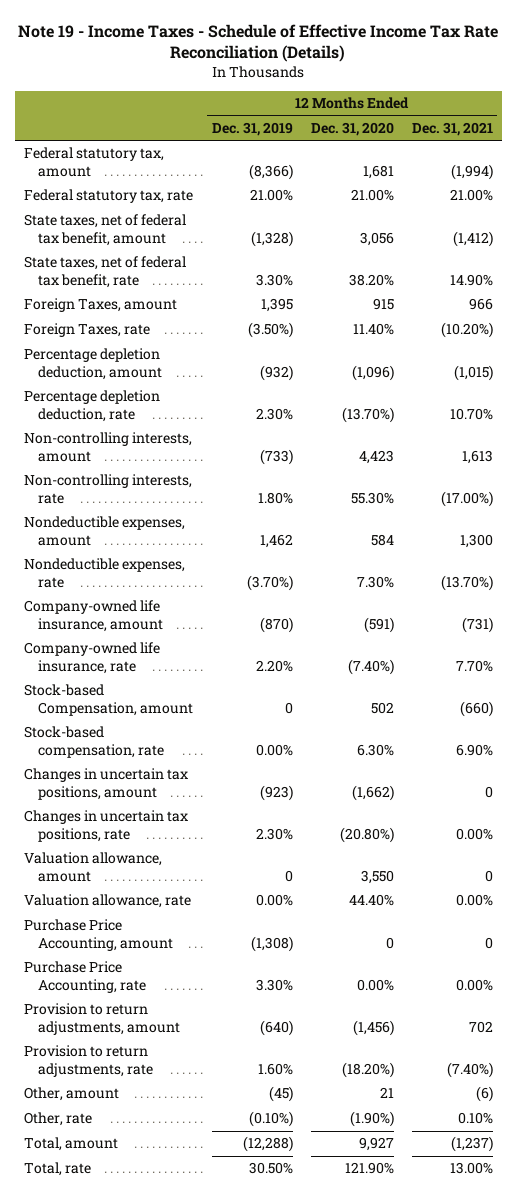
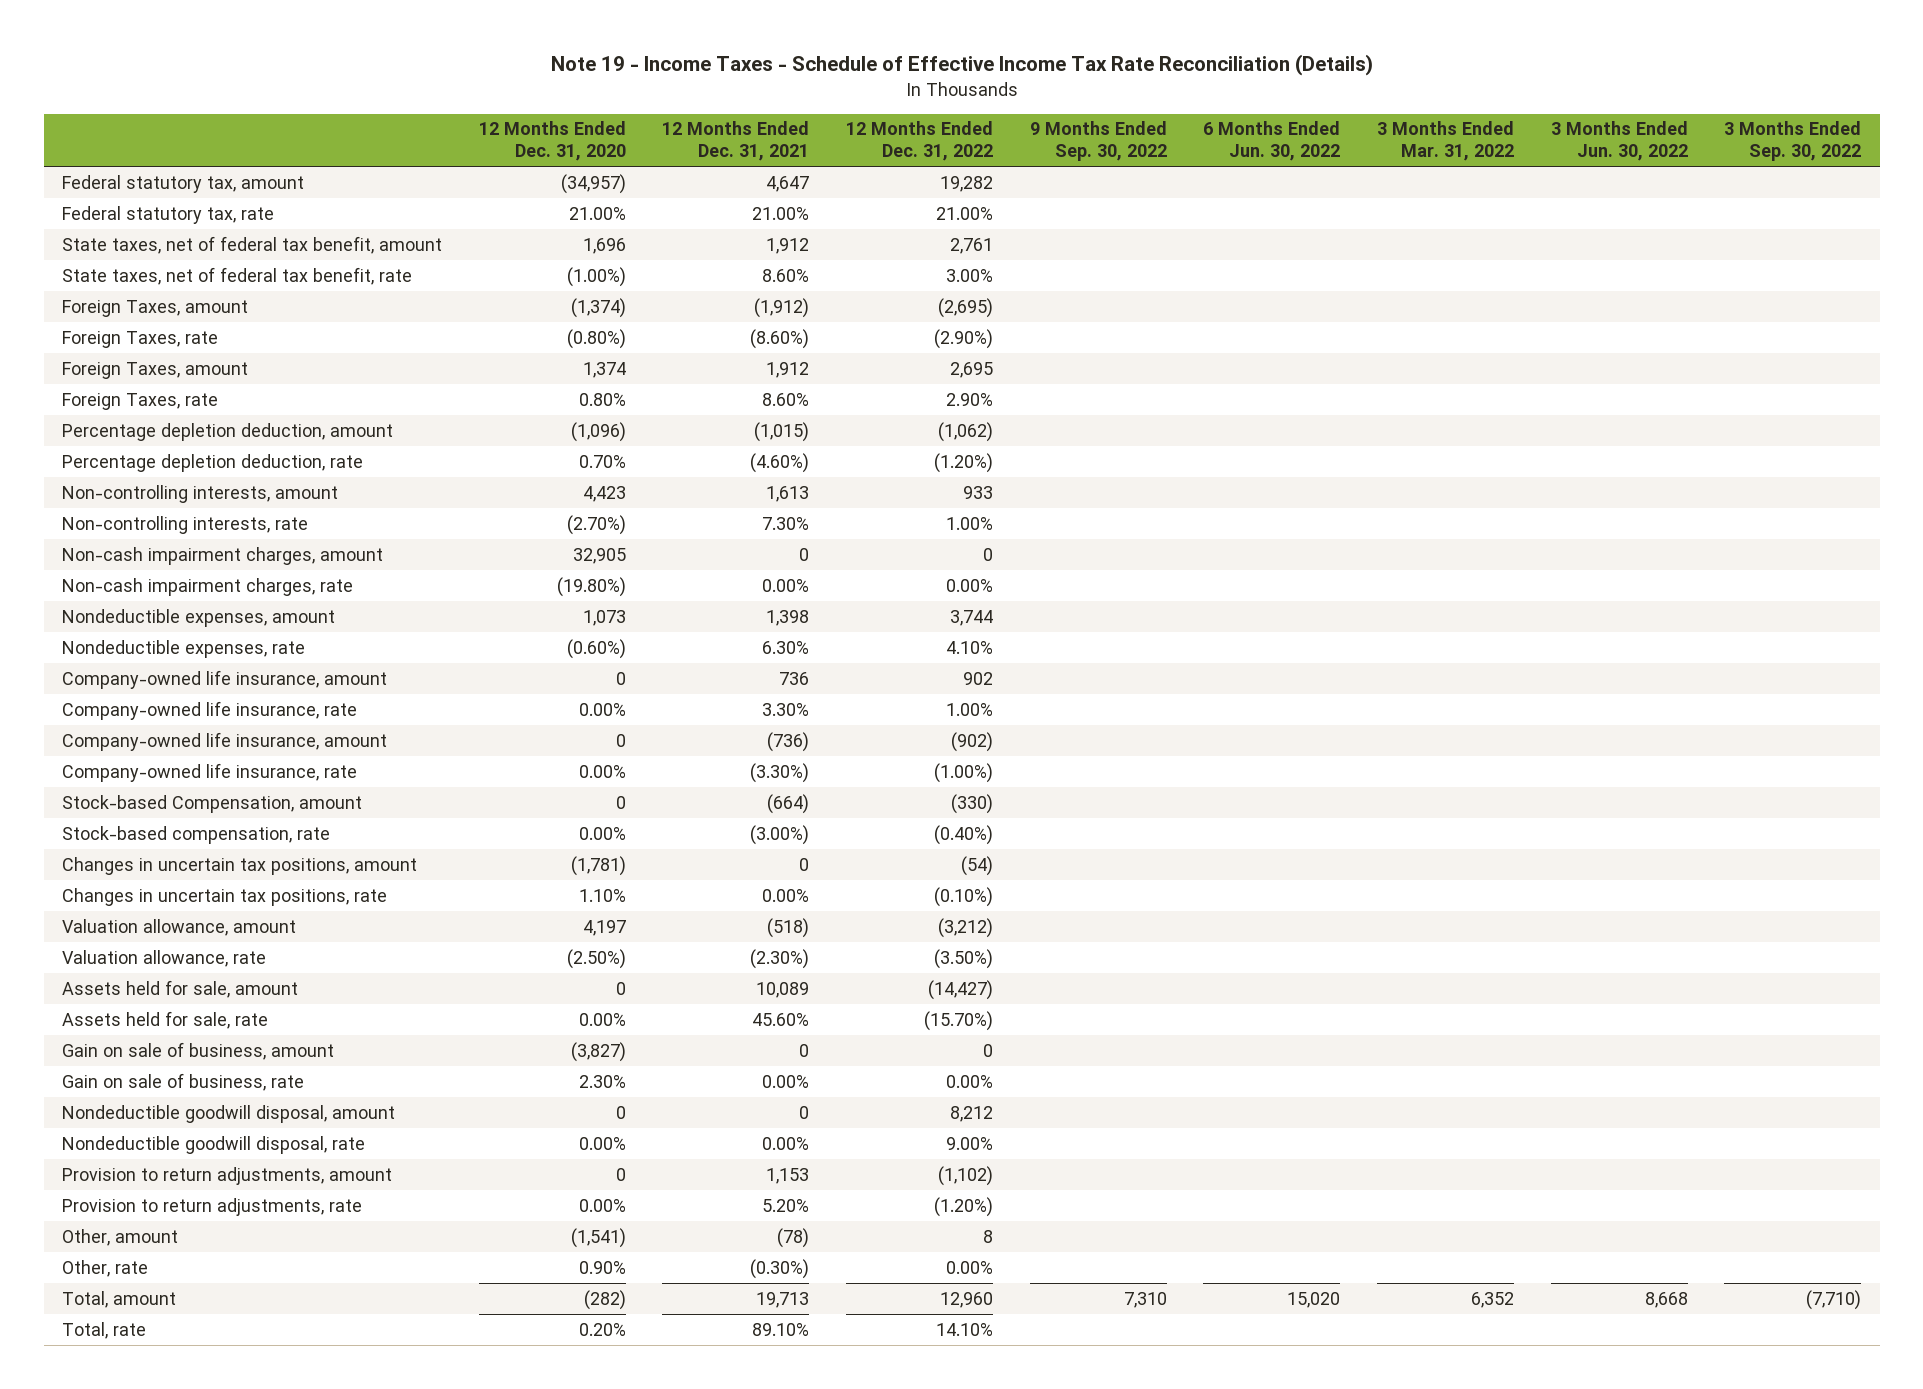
- | 12 Months Ended Dec. 31, 2019 | 12 Months Ended Dec. 31, 2020 | 12 Months Ended Dec. 31, 2021
+ | 12 Months Ended Dec. 31, 2020 | 12 Months Ended Dec. 31, 2021 | 12 Months Ended Dec. 31, 2022 | 9 Months Ended Sep. 30, 2022 | 6 Months Ended Jun. 30, 2022 | 3 Months Ended Mar. 31, 2022 | 3 Months Ended Jun. 30, 2022 | 3 Months Ended Sep. 30, 2022
- Federal statutory tax, amount | (8,366) | 1,681 | (1,994)
+ Federal statutory tax, amount | (34,957) | 4,647 | 19,282 | | | | |
- State taxes, net of federal tax benefit, amount | (1,328) | 3,056 | (1,412)
- State taxes, net of federal tax benefit, rate | 3.30% | 38.20% | 14.90%
- Foreign Taxes, amount | 1,395 | 915 | 966
- Foreign Taxes, rate | (3.50%) | 11.40% | (10.20%)
+ State taxes, net of federal tax benefit, amount | 1,696 | 1,912 | 2,761 | | | | |
+ State taxes, net of federal tax benefit, rate | (1.00%) | 8.60% | 3.00% | | | | |
+ Foreign Taxes, amount | (1,374) | (1,912) | (2,695) | | | | |
+ Foreign Taxes, rate | (0.80%) | (8.60%) | (2.90%) | | | | |
+ Foreign Taxes, amount | 1,374 | 1,912 | 2,695 | | | | |
+ Foreign Taxes, rate | 0.80% | 8.60% | 2.90% | | | | |
- Percentage depletion deduction, rate | 2.30% | (13.70%) | 10.70%
+ Percentage depletion deduction, rate | 0.70% | (4.60%) | (1.20%) | | | | |
- Non-controlling interests, rate | 1.80% | 55.30% | (17.00%)
- Nondeductible expenses, amount | 1,462 | 584 | 1,300
- Nondeductible expenses, rate | (3.70%) | 7.30% | (13.70%)
- Company-owned life insurance, amount | (870) | (591) | (731)
- Company-owned life insurance, rate | 2.20% | (7.40%) | 7.70%
- Stock-based Compensation, amount | 0 | 502 | (660)
- Stock-based compensation, rate | 0.00% | 6.30% | 6.90%
- Changes in uncertain tax positions, amount | (923) | (1,662) | 0
- Changes in uncertain tax positions, rate | 2.30% | (20.80%) | 0.00%
- Valuation allowance, amount | 0 | 3,550 | 0
- Valuation allowance, rate | 0.00% | 44.40% | 0.00%
- Purchase Price Accounting, amount | (1,308) | 0 | 0
- Purchase Price Accounting, rate | 3.30% | 0.00% | 0.00%
- Provision to return adjustments, amount | (640) | (1,456) | 702
- Provision to return adjustments, rate | 1.60% | (18.20%) | (7.40%)
- Other, amount | (45) | 21 | (6)
- Other, rate | (0.10%) | (1.90%) | 0.10%
- Total, amount | (12,288) | 9,927 | (1,237)
- Total, rate | 30.50% | 121.90% | 13.00%
+ Non-controlling interests, rate | (2.70%) | 7.30% | 1.00% | | | | |
+ Non-cash impairment charges, amount | 32,905 | 0 | 0 | | | | |
+ Non-cash impairment charges, rate | (19.80%) | 0.00% | 0.00% | | | | |
+ Nondeductible expenses, amount | 1,073 | 1,398 | 3,744 | | | | |
+ Nondeductible expenses, rate | (0.60%) | 6.30% | 4.10% | | | | |
+ Company-owned life insurance, amount | 0 | 736 | 902 | | | | |
+ Company-owned life insurance, rate | 0.00% | 3.30% | 1.00% | | | | |
+ Company-owned life insurance, amount | 0 | (736) | (902) | | | | |
+ Company-owned life insurance, rate | 0.00% | (3.30%) | (1.00%) | | | | |
+ Stock-based Compensation, amount | 0 | (664) | (330) | | | | |
+ Stock-based compensation, rate | 0.00% | (3.00%) | (0.40%) | | | | |
+ Changes in uncertain tax positions, amount | (1,781) | 0 | (54) | | | | |
+ Changes in uncertain tax positions, rate | 1.10% | 0.00% | (0.10%) | | | | |
+ Valuation allowance, amount | 4,197 | (518) | (3,212) | | | | |
+ Valuation allowance, rate | (2.50%) | (2.30%) | (3.50%) | | | | |
+ Assets held for sale, amount | 0 | 10,089 | (14,427) | | | | |
+ Assets held for sale, rate | 0.00% | 45.60% | (15.70%) | | | | |
+ Gain on sale of business, amount | (3,827) | 0 | 0 | | | | |
+ Gain on sale of business, rate | 2.30% | 0.00% | 0.00% | | | | |
+ Nondeductible goodwill disposal, amount | 0 | 0 | 8,212 | | | | |
+ Nondeductible goodwill disposal, rate | 0.00% | 0.00% | 9.00% | | | | |
+ Provision to return adjustments, amount | 0 | 1,153 | (1,102) | | | | |
+ Provision to return adjustments, rate | 0.00% | 5.20% | (1.20%) | | | | |
+ Other, amount | (1,541) | (78) | 8 | | | | |
+ Other, rate | 0.90% | (0.30%) | 0.00% | | | | |
+ Total, amount | (282) | 19,713 | 12,960 | 7,310 | 15,020 | 6,352 | 8,668 | (7,710)
+ Total, rate | 0.20% | 89.10% | 14.10% | | | | |

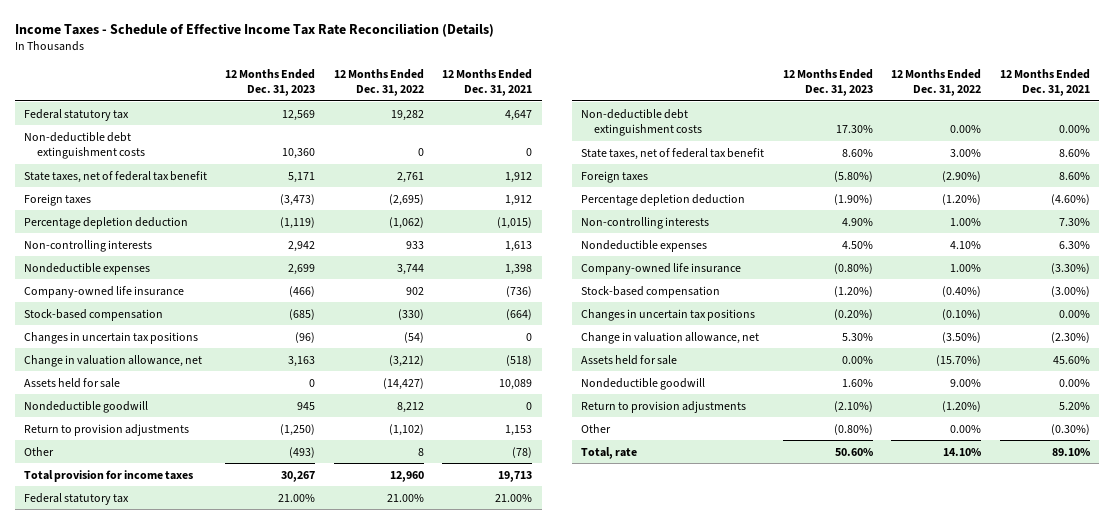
- Note 19 - Income Taxes - Schedule of Effective Income Tax Rate Reconciliation (Details)
+ Income Taxes - Schedule of Effective Income Tax Rate Reconciliation (Details)
- | 12 Months Ended Dec. 31, 2020 | 12 Months Ended Dec. 31, 2021 | 12 Months Ended Dec. 31, 2022 | 9 Months Ended Sep. 30, 2022 | 6 Months Ended Jun. 30, 2022 | 3 Months Ended Mar. 31, 2022 | 3 Months Ended Jun. 30, 2022 | 3 Months Ended Sep. 30, 2022
+ | 12 Months Ended Dec. 31, 2023 | 12 Months Ended Dec. 31, 2022 | 12 Months Ended Dec. 31, 2021
- Federal statutory tax, amount | (34,957) | 4,647 | 19,282 | | | | |
- Federal statutory tax, rate | 21.00% | 21.00% | 21.00% | | | | |
- State taxes, net of federal tax benefit, amount | 1,696 | 1,912 | 2,761 | | | | |
- State taxes, net of federal tax benefit, rate | (1.00%) | 8.60% | 3.00% | | | | |
- Foreign Taxes, amount | (1,374) | (1,912) | (2,695) | | | | |
- Foreign Taxes, rate | (0.80%) | (8.60%) | (2.90%) | | | | |
- Foreign Taxes, amount | 1,374 | 1,912 | 2,695 | | | | |
- Foreign Taxes, rate | 0.80% | 8.60% | 2.90% | | | | |
- Percentage depletion deduction, amount | (1,096) | (1,015) | (1,062) | | | | |
- Percentage depletion deduction, rate | 0.70% | (4.60%) | (1.20%) | | | | |
- Non-controlling interests, amount | 4,423 | 1,613 | 933 | | | | |
- Non-controlling interests, rate | (2.70%) | 7.30% | 1.00% | | | | |
- Non-cash impairment charges, amount | 32,905 | 0 | 0 | | | | |
- Non-cash impairment charges, rate | (19.80%) | 0.00% | 0.00% | | | | |
- Nondeductible expenses, amount | 1,073 | 1,398 | 3,744 | | | | |
- Nondeductible expenses, rate | (0.60%) | 6.30% | 4.10% | | | | |
- Company-owned life insurance, amount | 0 | 736 | 902 | | | | |
- Company-owned life insurance, rate | 0.00% | 3.30% | 1.00% | | | | |
- Company-owned life insurance, amount | 0 | (736) | (902) | | | | |
- Company-owned life insurance, rate | 0.00% | (3.30%) | (1.00%) | | | | |
- Stock-based Compensation, amount | 0 | (664) | (330) | | | | |
- Stock-based compensation, rate | 0.00% | (3.00%) | (0.40%) | | | | |
- Changes in uncertain tax positions, amount | (1,781) | 0 | (54) | | | | |
- Changes in uncertain tax positions, rate | 1.10% | 0.00% | (0.10%) | | | | |
- Valuation allowance, amount | 4,197 | (518) | (3,212) | | | | |
- Valuation allowance, rate | (2.50%) | (2.30%) | (3.50%) | | | | |
- Assets held for sale, amount | 0 | 10,089 | (14,427) | | | | |
- Assets held for sale, rate | 0.00% | 45.60% | (15.70%) | | | | |
- Gain on sale of business, amount | (3,827) | 0 | 0 | | | | |
- Gain on sale of business, rate | 2.30% | 0.00% | 0.00% | | | | |
- Nondeductible goodwill disposal, amount | 0 | 0 | 8,212 | | | | |
- Nondeductible goodwill disposal, rate | 0.00% | 0.00% | 9.00% | | | | |
- Provision to return adjustments, amount | 0 | 1,153 | (1,102) | | | | |
- Provision to return adjustments, rate | 0.00% | 5.20% | (1.20%) | | | | |
- Other, amount | (1,541) | (78) | 8 | | | | |
- Other, rate | 0.90% | (0.30%) | 0.00% | | | | |
- Total, amount | (282) | 19,713 | 12,960 | 7,310 | 15,020 | 6,352 | 8,668 | (7,710)
+ Federal statutory tax | 12,569 | 19,282 | 4,647
+ Non-deductible debt extinguishment costs | 10,360 | 0 | 0
+ State taxes, net of federal tax benefit | 5,171 | 2,761 | 1,912
+ Foreign taxes | (3,473) | (2,695) | 1,912
+ Percentage depletion deduction | (1,119) | (1,062) | (1,015)
+ Non-controlling interests | 2,942 | 933 | 1,613
+ Nondeductible expenses | 2,699 | 3,744 | 1,398
+ Company-owned life insurance | (466) | 902 | (736)
+ Stock-based compensation | (685) | (330) | (664)
+ Changes in uncertain tax positions | (96) | (54) | 0
+ Change in valuation allowance, net | 3,163 | (3,212) | (518)
+ Assets held for sale | 0 | (14,427) | 10,089
+ Nondeductible goodwill | 945 | 8,212 | 0
+ Return to provision adjustments | (1,250) | (1,102) | 1,153
+ Other | (493) | 8 | (78)
+ Total provision for income taxes | 30,267 | 12,960 | 19,713
+ Federal statutory tax | 21.00% | 21.00% | 21.00%
+ Non-deductible debt extinguishment costs | 17.30% | 0.00% | 0.00%
+ State taxes, net of federal tax benefit | 8.60% | 3.00% | 8.60%
+ Foreign taxes | (5.80%) | (2.90%) | 8.60%
+ Percentage depletion deduction | (1.90%) | (1.20%) | (4.60%)
+ Non-controlling interests | 4.90% | 1.00% | 7.30%
+ Nondeductible expenses | 4.50% | 4.10% | 6.30%
+ Company-owned life insurance | (0.80%) | 1.00% | (3.30%)
+ Stock-based compensation | (1.20%) | (0.40%) | (3.00%)
+ Changes in uncertain tax positions | (0.20%) | (0.10%) | 0.00%
+ Change in valuation allowance, net | 5.30% | (3.50%) | (2.30%)
+ Assets held for sale | 0.00% | (15.70%) | 45.60%
+ Nondeductible goodwill | 1.60% | 9.00% | 0.00%
+ Return to provision adjustments | (2.10%) | (1.20%) | 5.20%
+ Other | (0.80%) | 0.00% | (0.30%)

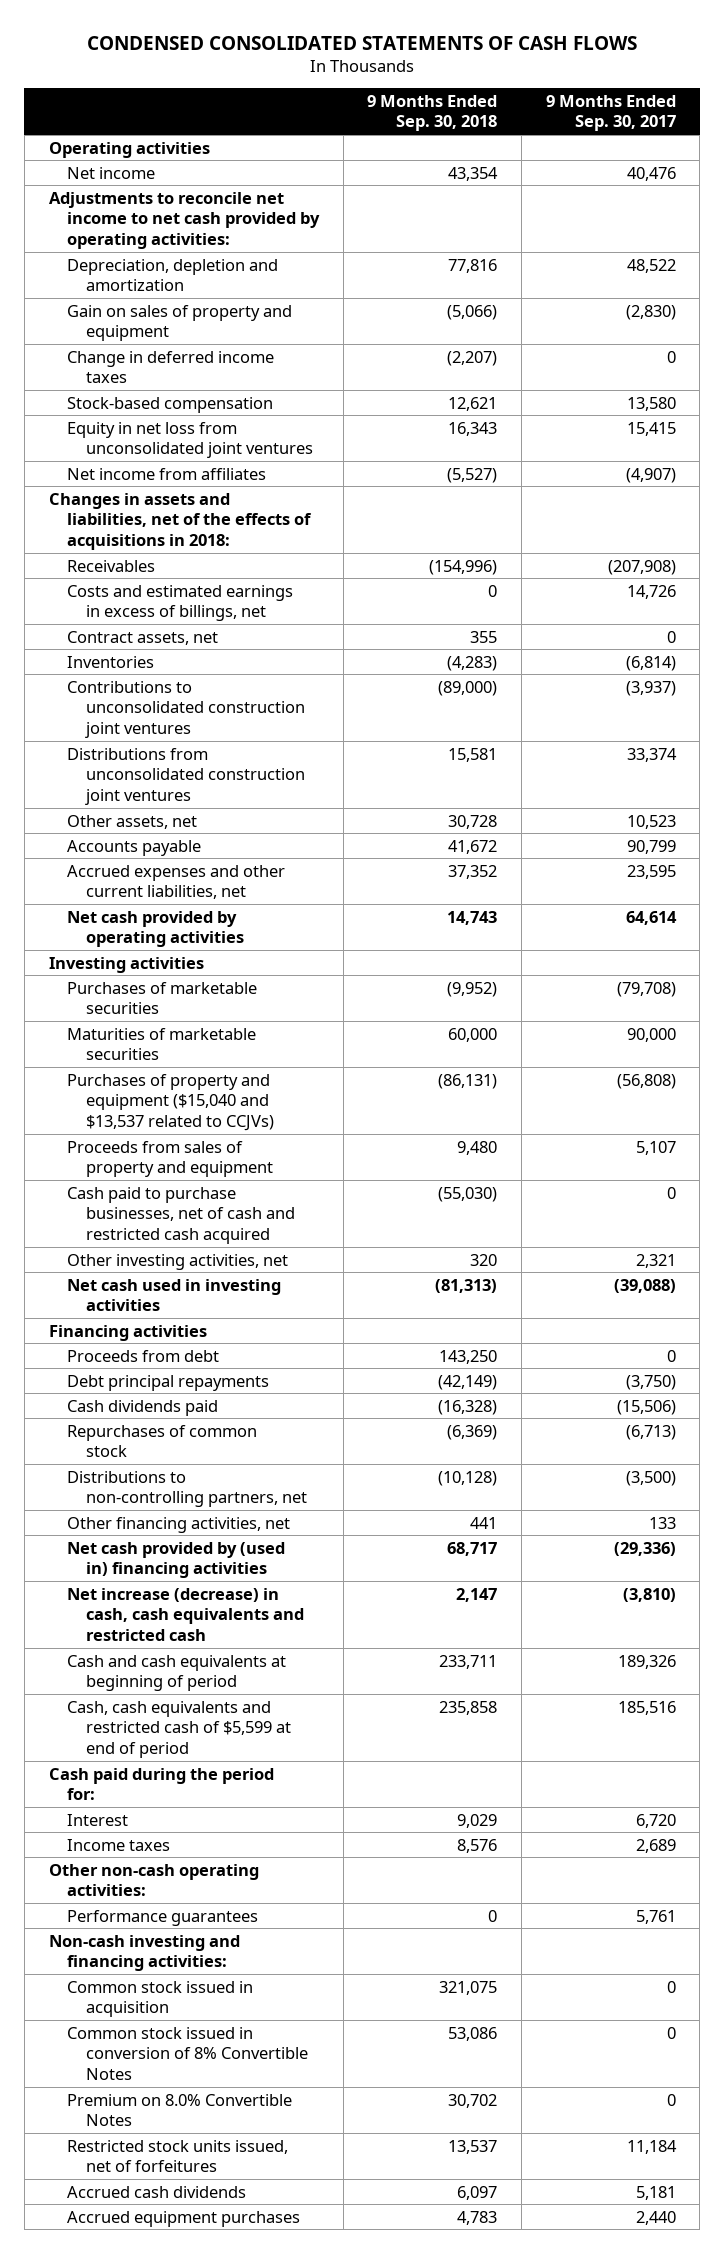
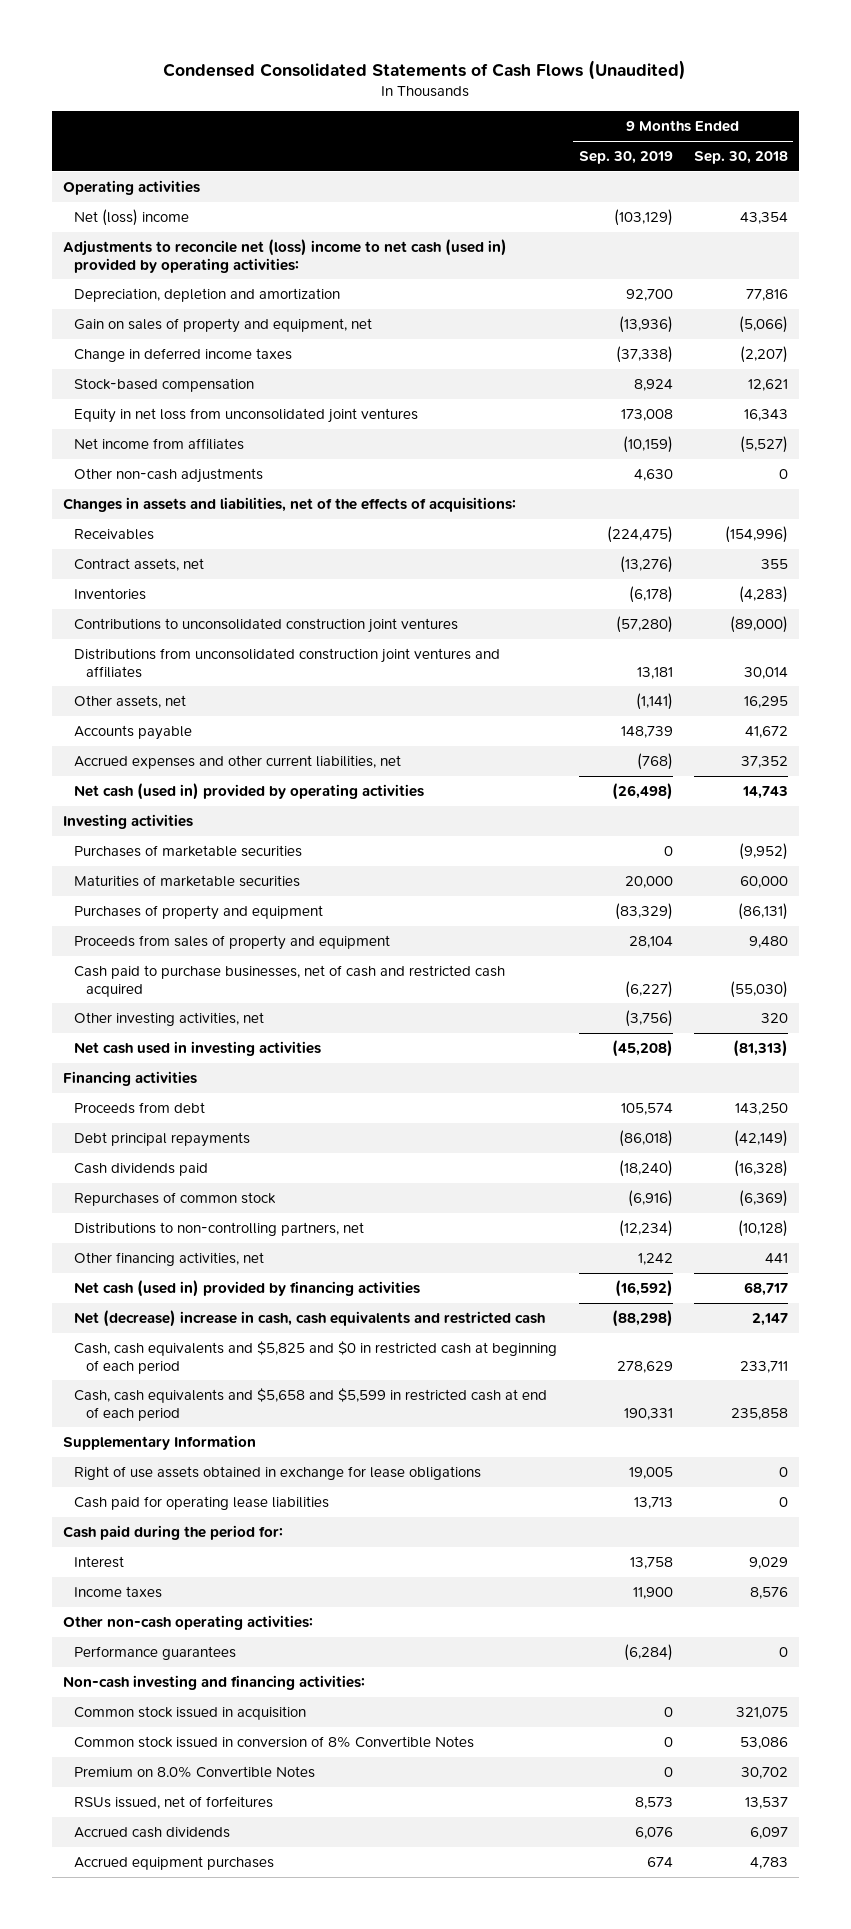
- CONDENSED CONSOLIDATED STATEMENTS OF CASH FLOWS
+ Condensed Consolidated Statements of Cash Flows (Unaudited)
- | 9 Months Ended Sep. 30, 2018 | 9 Months Ended Sep. 30, 2017
+ | 9 Months Ended Sep. 30, 2019 | 9 Months Ended Sep. 30, 2018
- Net income | 43,354 | 40,476
- Adjustments to reconcile net income to net cash provided by operating activities:
+ Net (loss) income | (103,129) | 43,354
+ Adjustments to reconcile net (loss) income to net cash (used in) provided by operating activities:
- Gain on sales of property and equipment | (5,066) | (2,830)
+ Gain on sales of property and equipment, net | (13,936) | (5,066)
- Changes in assets and liabilities, net of the effects of acquisitions in 2018:
+ Other non-cash adjustments | 4,630 | 0
+ Changes in assets and liabilities, net of the effects of acquisitions:
- Costs and estimated earnings in excess of billings, net | 0 | 14,726
- Distributions from unconsolidated construction joint ventures | 15,581 | 33,374
- Other assets, net | 30,728 | 10,523
+ Distributions from unconsolidated construction joint ventures and affiliates | 13,181 | 30,014
+ Other assets, net | (1,141) | 16,295
- Net cash provided by operating activities | 14,743 | 64,614
+ Net cash (used in) provided by operating activities | (26,498) | 14,743
- Purchases of property and equipment ($15,040 and $13,537 related to CCJVs) | (86,131) | (56,808)
+ Purchases of property and equipment | (83,329) | (86,131)
- Net cash provided by (used in) financing activities | 68,717 | (29,336)
- Net increase (decrease) in cash, cash equivalents and restricted cash | 2,147 | (3,810)
- Cash and cash equivalents at beginning of period | 233,711 | 189,326
- Cash, cash equivalents and restricted cash of $5,599 at end of period | 235,858 | 185,516
+ Net cash (used in) provided by financing activities | (16,592) | 68,717
+ Net (decrease) increase in cash, cash equivalents and restricted cash | (88,298) | 2,147
+ Cash, cash equivalents and $5,825 and $0 in restricted cash at beginning of each period | 278,629 | 233,711
+ Cash, cash equivalents and $5,658 and $5,599 in restricted cash at end of each period | 190,331 | 235,858
+ Supplementary Information
+ Right of use assets obtained in exchange for lease obligations | 19,005 | 0
+ Cash paid for operating lease liabilities | 13,713 | 0
- Restricted stock units issued, net of forfeitures | 13,537 | 11,184
+ RSUs issued, net of forfeitures | 8,573 | 13,537

